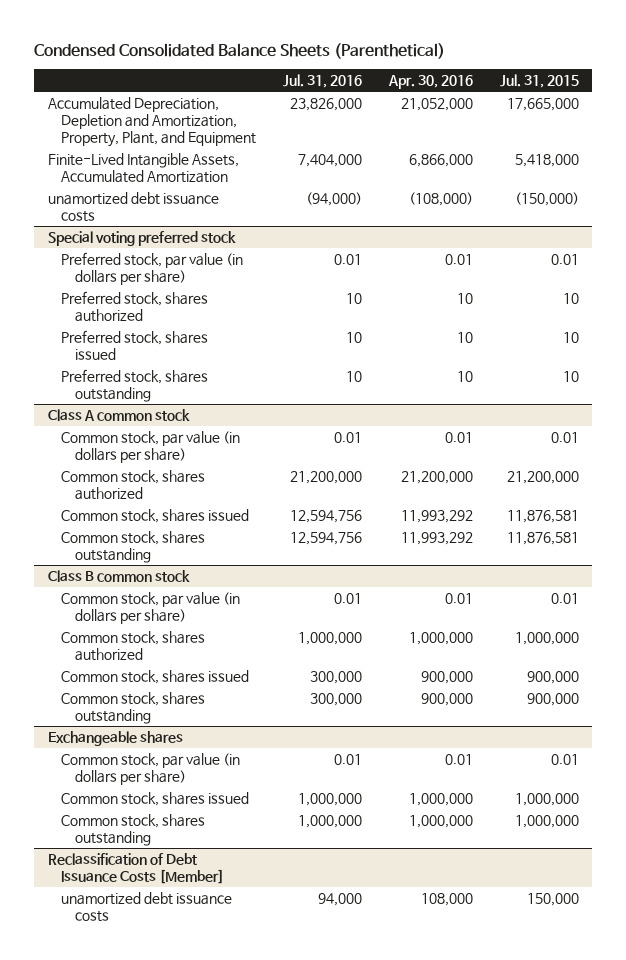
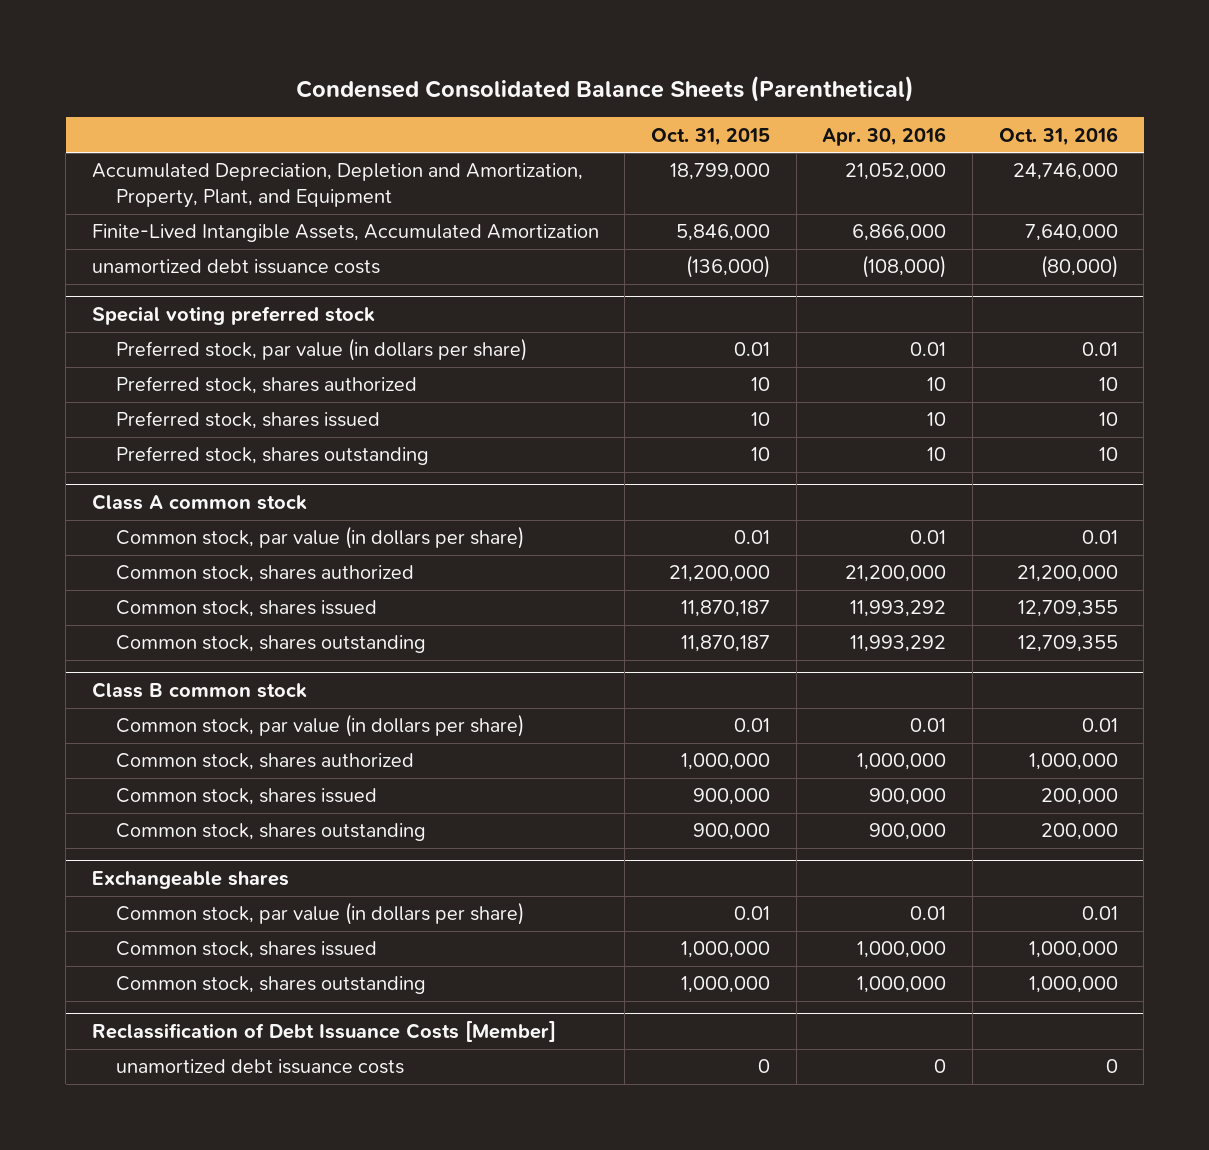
- | Jul. 31, 2016 | Apr. 30, 2016 | Jul. 31, 2015
+ | Oct. 31, 2015 | Apr. 30, 2016 | Oct. 31, 2016
@ Reclassification of Debt Issuance Costs [Member]
- unamortized debt issuance costs | 94,000 | 108,000 | 150,000
+ unamortized debt issuance costs | 0 | 0 | 0

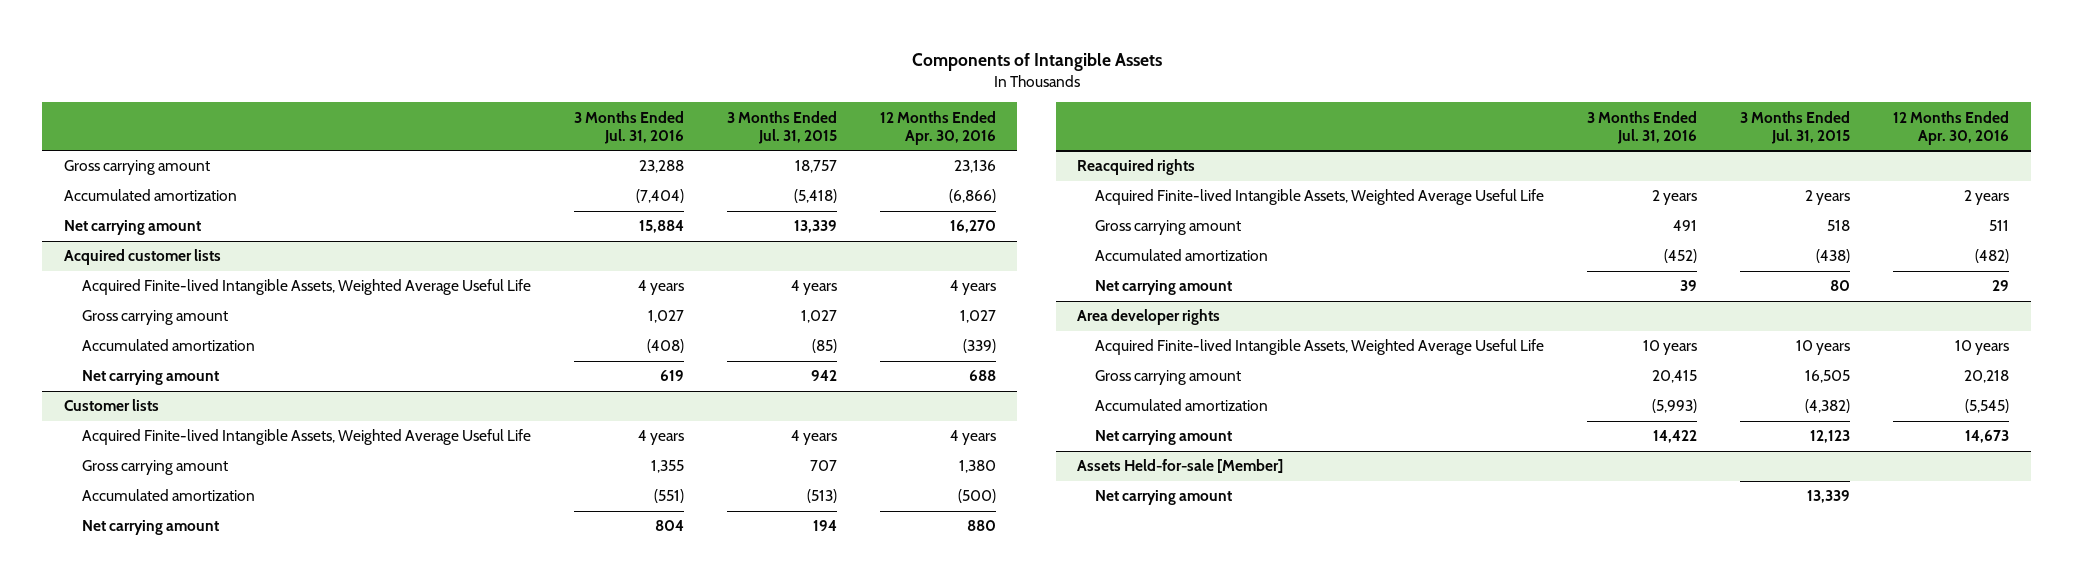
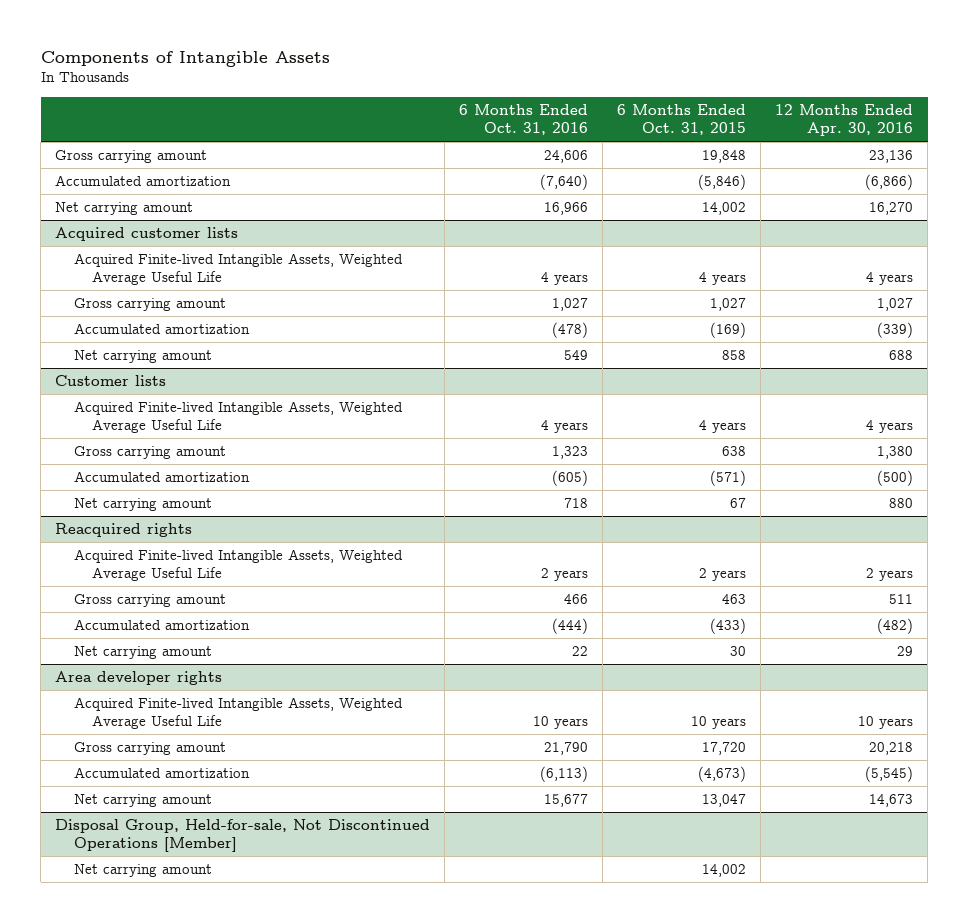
- | 3 Months Ended Jul. 31, 2016 | 3 Months Ended Jul. 31, 2015 | 12 Months Ended Apr. 30, 2016
+ | 6 Months Ended Oct. 31, 2016 | 6 Months Ended Oct. 31, 2015 | 12 Months Ended Apr. 30, 2016
- Assets Held-for-sale [Member]
+ Disposal Group, Held-for-sale, Not Discontinued Operations [Member]

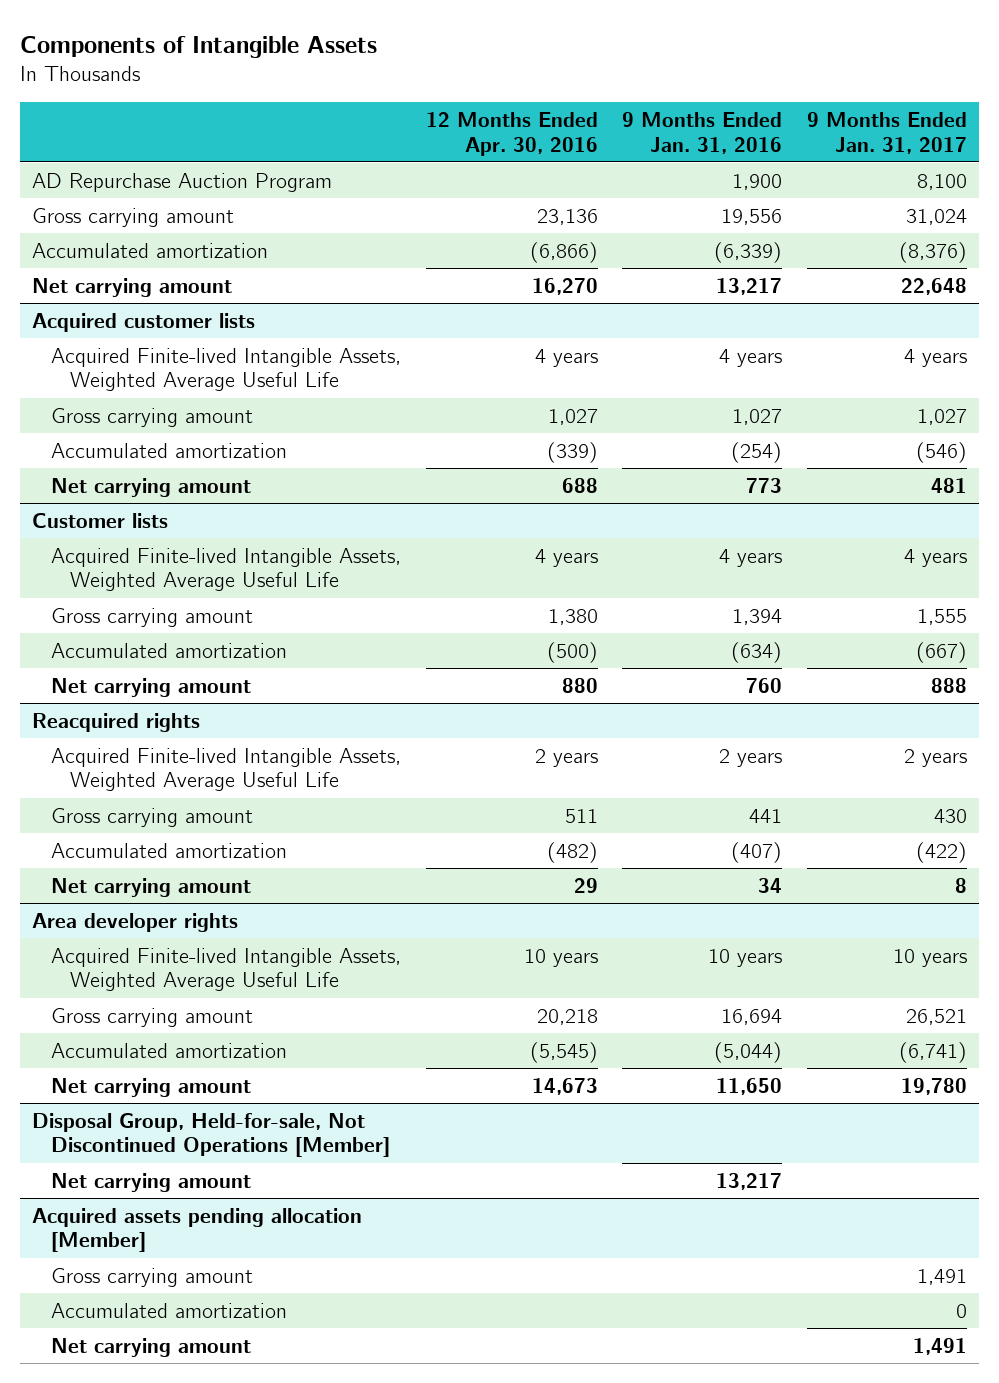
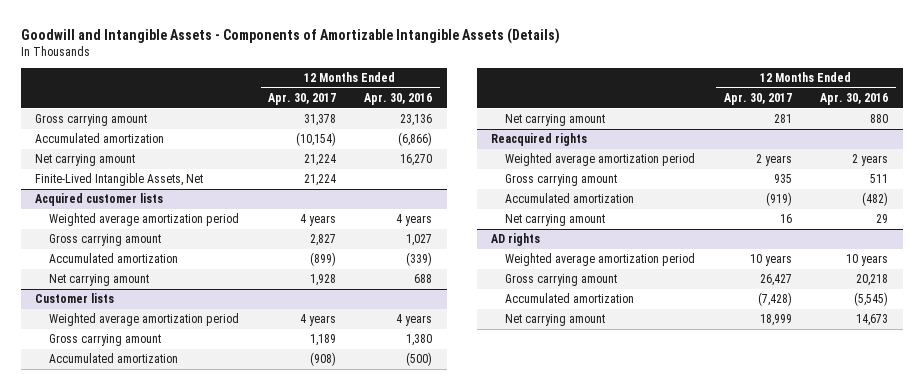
- Components of Intangible Assets
+ Goodwill and Intangible Assets - Components of Amortizable Intangible Assets (Details)
- | 12 Months Ended Apr. 30, 2016 | 9 Months Ended Jan. 31, 2016 | 9 Months Ended Jan. 31, 2017
+ | 12 Months Ended Apr. 30, 2017 | 12 Months Ended Apr. 30, 2016
- AD Repurchase Auction Program | | 1,900 | 8,100
+ Finite-Lived Intangible Assets, Net | 21,224 |
@ Acquired customer lists
- Acquired Finite-lived Intangible Assets, Weighted Average Useful Life | 4 years | 4 years | 4 years
+ Weighted average amortization period | 4 years | 4 years
@ Customer lists
- Acquired Finite-lived Intangible Assets, Weighted Average Useful Life | 4 years | 4 years | 4 years
+ Weighted average amortization period | 4 years | 4 years
@ Reacquired rights
- Acquired Finite-lived Intangible Assets, Weighted Average Useful Life | 2 years | 2 years | 2 years
+ Weighted average amortization period | 2 years | 2 years
- Area developer rights
- Acquired Finite-lived Intangible Assets, Weighted Average Useful Life | 10 years | 10 years | 10 years
+ AD rights
+ Weighted average amortization period | 10 years | 10 years
- Disposal Group, Held-for-sale, Not Discontinued Operations [Member]
- Net carrying amount | | 13,217 |
- Acquired assets pending allocation [Member]
- Gross carrying amount | | | 1,491
- Accumulated amortization | | | 0
- Net carrying amount | | | 1,491

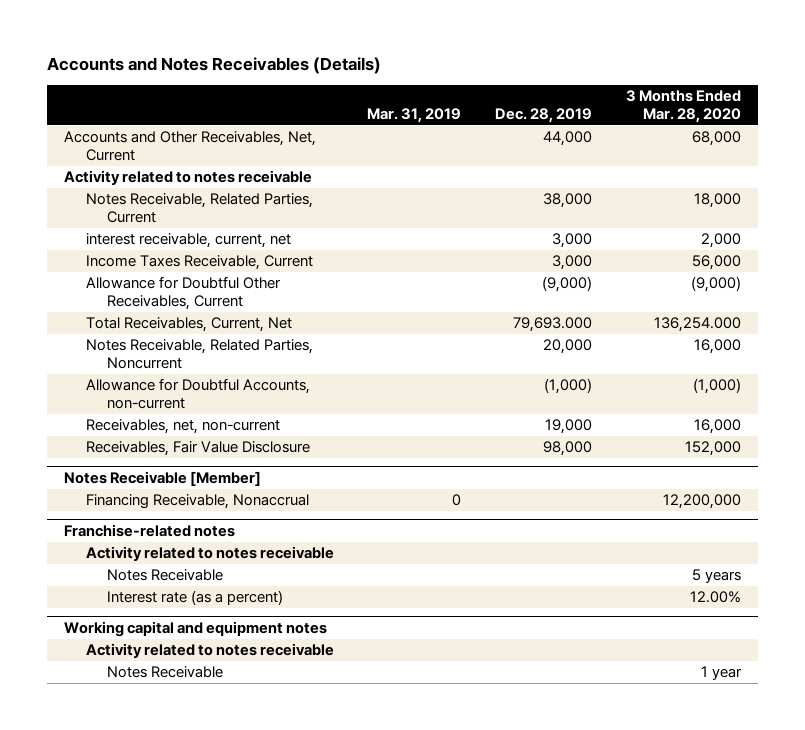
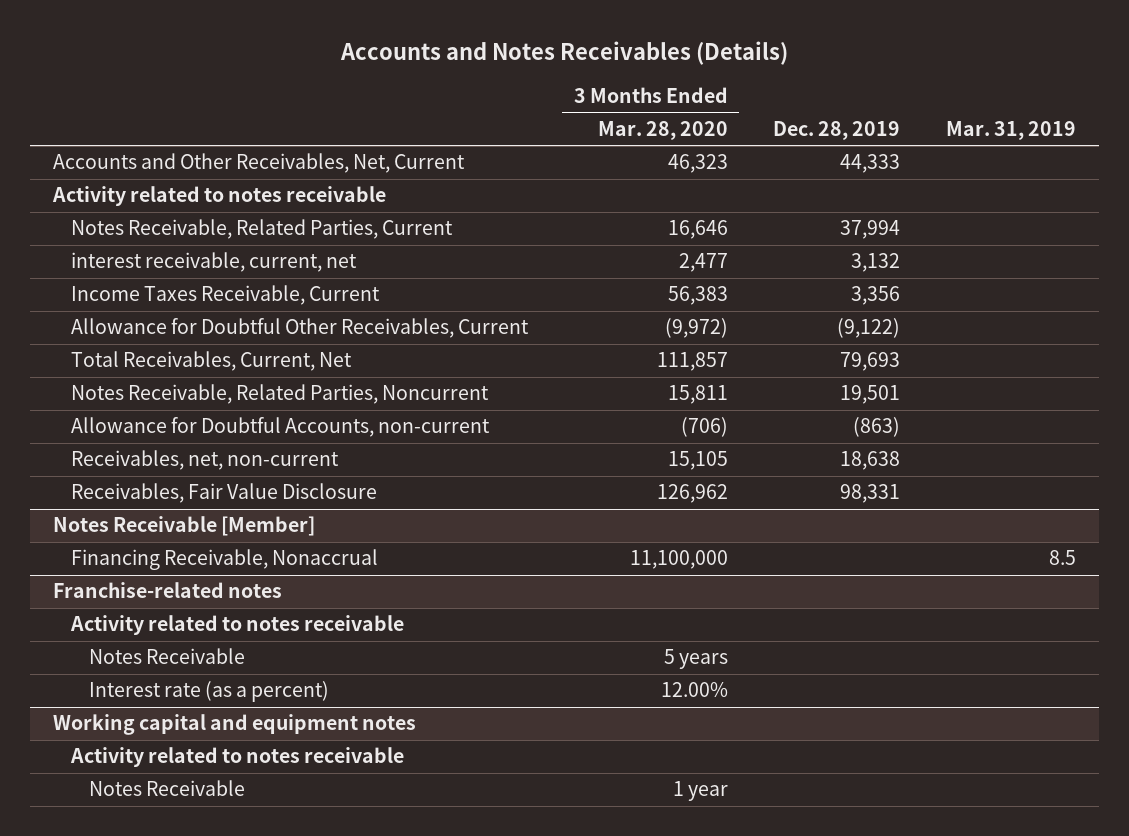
- | Mar. 31, 2019 | Dec. 28, 2019 | 3 Months Ended Mar. 28, 2020
+ | 3 Months Ended Mar. 28, 2020 | Dec. 28, 2019 | Mar. 31, 2019
- Accounts and Other Receivables, Net, Current | | 44,000 | 68,000
+ Accounts and Other Receivables, Net, Current | 46,323 | 44,333 |
- Notes Receivable, Related Parties, Current | | 38,000 | 18,000
- interest receivable, current, net | | 3,000 | 2,000
- Income Taxes Receivable, Current | | 3,000 | 56,000
- Allowance for Doubtful Other Receivables, Current | | (9,000) | (9,000)
- Total Receivables, Current, Net | | 79,693.000 | 136,254.000
- Notes Receivable, Related Parties, Noncurrent | | 20,000 | 16,000
- Allowance for Doubtful Accounts, non-current | | (1,000) | (1,000)
- Receivables, net, non-current | | 19,000 | 16,000
- Receivables, Fair Value Disclosure | | 98,000 | 152,000
+ Notes Receivable, Related Parties, Current | 16,646 | 37,994 |
+ interest receivable, current, net | 2,477 | 3,132 |
+ Income Taxes Receivable, Current | 56,383 | 3,356 |
+ Allowance for Doubtful Other Receivables, Current | (9,972) | (9,122) |
+ Total Receivables, Current, Net | 111,857 | 79,693 |
+ Notes Receivable, Related Parties, Noncurrent | 15,811 | 19,501 |
+ Allowance for Doubtful Accounts, non-current | (706) | (863) |
+ Receivables, net, non-current | 15,105 | 18,638 |
+ Receivables, Fair Value Disclosure | 126,962 | 98,331 |
@ Notes Receivable [Member]
- Financing Receivable, Nonaccrual | 0 | | 12,200,000
+ Financing Receivable, Nonaccrual | 11,100,000 | | 8.5

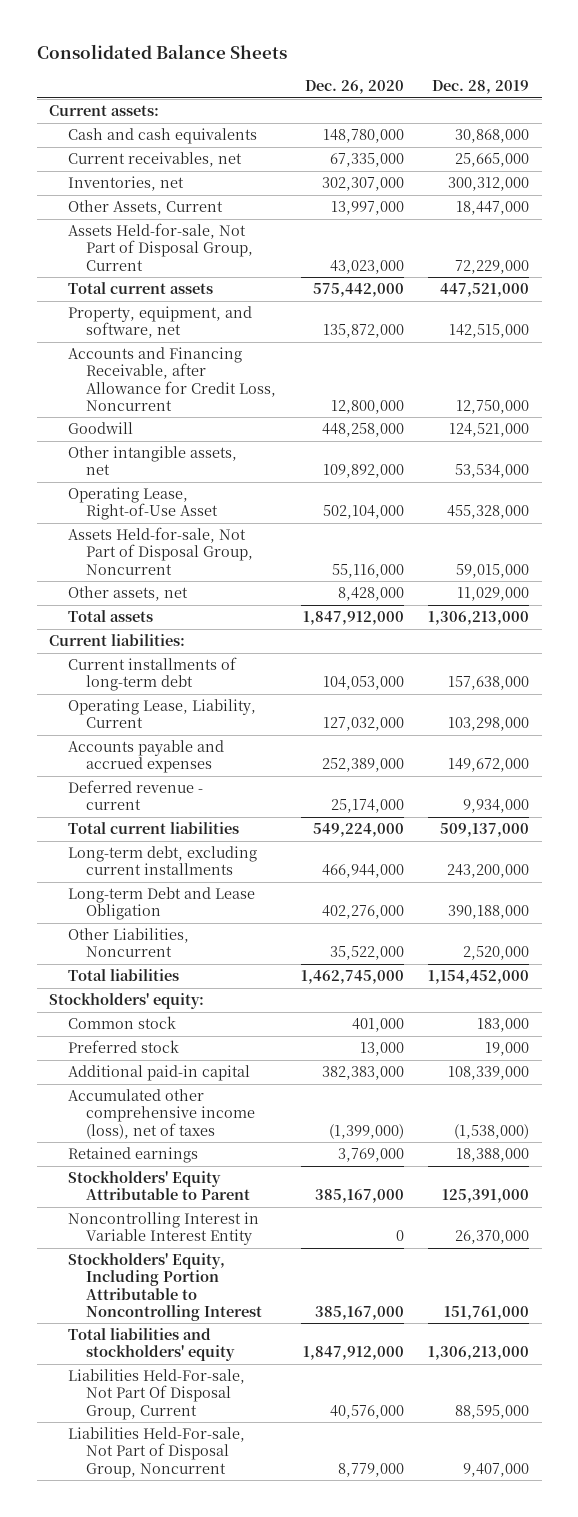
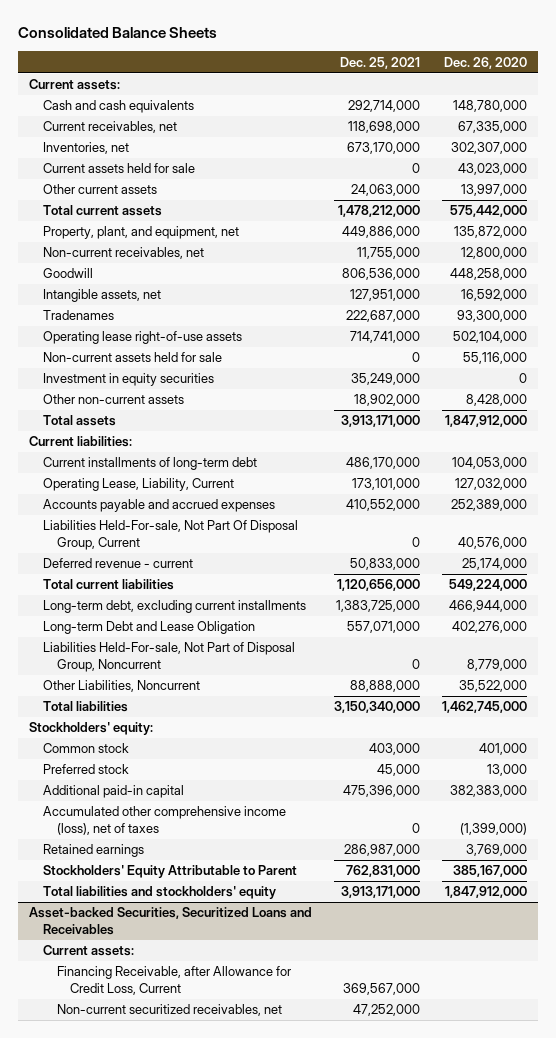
- | Dec. 26, 2020 | Dec. 28, 2019
+ | Dec. 25, 2021 | Dec. 26, 2020
- Other Assets, Current | 13,997,000 | 18,447,000
- Assets Held-for-sale, Not Part of Disposal Group, Current | 43,023,000 | 72,229,000
+ Current assets held for sale | 0 | 43,023,000
+ Other current assets | 24,063,000 | 13,997,000
- Property, equipment, and software, net | 135,872,000 | 142,515,000
- Accounts and Financing Receivable, after Allowance for Credit Loss, Noncurrent | 12,800,000 | 12,750,000
+ Property, plant, and equipment, net | 449,886,000 | 135,872,000
+ Non-current receivables, net | 11,755,000 | 12,800,000
- Other intangible assets, net | 109,892,000 | 53,534,000
- Operating Lease, Right-of-Use Asset | 502,104,000 | 455,328,000
- Assets Held-for-sale, Not Part of Disposal Group, Noncurrent | 55,116,000 | 59,015,000
- Other assets, net | 8,428,000 | 11,029,000
+ Intangible assets, net | 127,951,000 | 16,592,000
+ Tradenames | 222,687,000 | 93,300,000
+ Operating lease right-of-use assets | 714,741,000 | 502,104,000
+ Non-current assets held for sale | 0 | 55,116,000
+ Investment in equity securities | 35,249,000 | 0
+ Other non-current assets | 18,902,000 | 8,428,000
moved up: Liabilities Held-For-sale, Not Part Of Disposal Group, Current | 0 | 40,576,000
moved up: Liabilities Held-For-sale, Not Part of Disposal Group, Noncurrent | 0 | 8,779,000
- Noncontrolling Interest in Variable Interest Entity | 0 | 26,370,000
- Stockholders' Equity, Including Portion Attributable to Noncontrolling Interest | 385,167,000 | 151,761,000
+ Asset-backed Securities, Securitized Loans and Receivables
+ Current assets:
+ Financing Receivable, after Allowance for Credit Loss, Current | 369,567,000 |
+ Non-current securitized receivables, net | 47,252,000 |

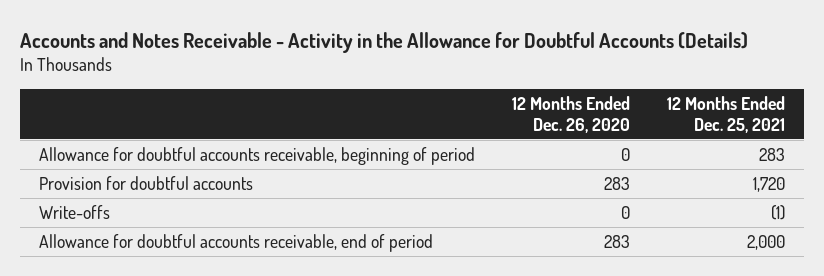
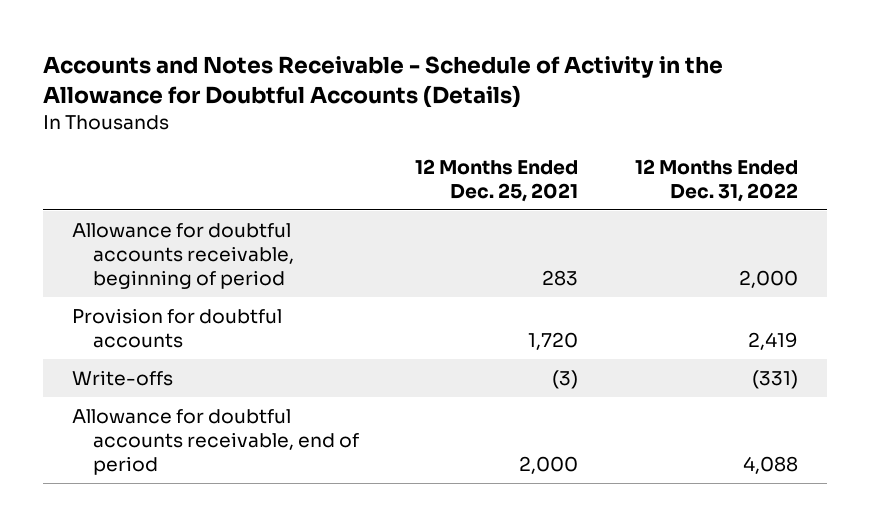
- Accounts and Notes Receivable - Activity in the Allowance for Doubtful Accounts (Details)
+ Accounts and Notes Receivable - Schedule of Activity in the Allowance for Doubtful Accounts (Details)
- | 12 Months Ended Dec. 26, 2020 | 12 Months Ended Dec. 25, 2021
+ | 12 Months Ended Dec. 25, 2021 | 12 Months Ended Dec. 31, 2022
- Write-offs | 0 | (1)
+ Write-offs | (3) | (331)

